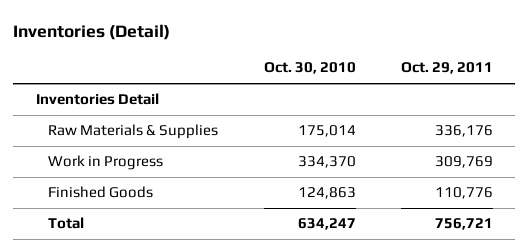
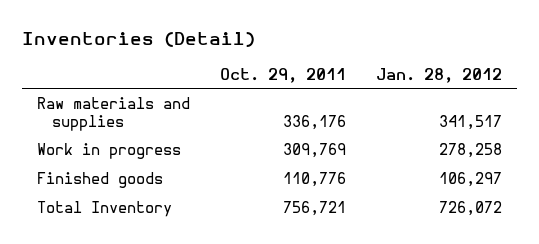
- | Oct. 30, 2010 | Oct. 29, 2011
+ | Oct. 29, 2011 | Jan. 28, 2012
- Inventories Detail
- Raw Materials & Supplies | 175,014 | 336,176
- Work in Progress | 334,370 | 309,769
- Finished Goods | 124,863 | 110,776
- Total | 634,247 | 756,721
+ Raw materials and supplies | 336,176 | 341,517
+ Work in progress | 309,769 | 278,258
+ Finished goods | 110,776 | 106,297
+ Total Inventory | 756,721 | 726,072

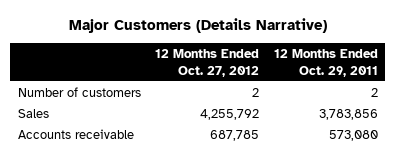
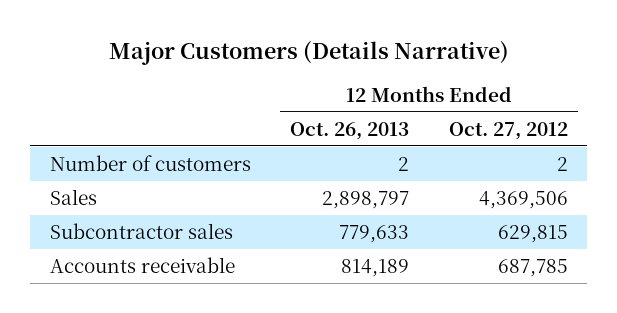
- | 12 Months Ended Oct. 27, 2012 | 12 Months Ended Oct. 29, 2011
+ | 12 Months Ended Oct. 26, 2013 | 12 Months Ended Oct. 27, 2012
- Sales | 4,255,792 | 3,783,856
+ Sales | 2,898,797 | 4,369,506
+ Subcontractor sales | 779,633 | 629,815

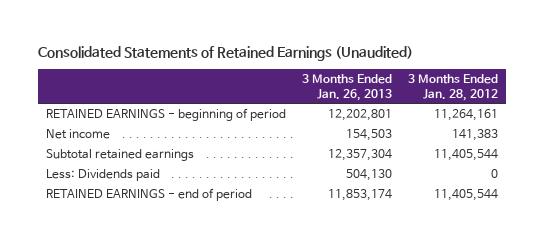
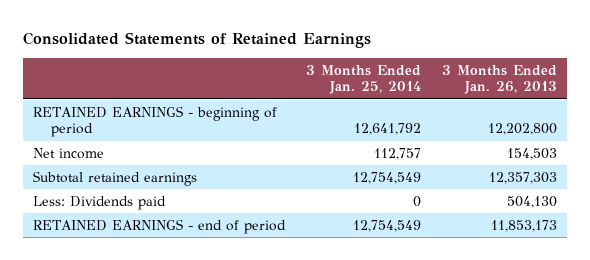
- Consolidated Statements of Retained Earnings (Unaudited)
+ Consolidated Statements of Retained Earnings
- | 3 Months Ended Jan. 26, 2013 | 3 Months Ended Jan. 28, 2012
+ | 3 Months Ended Jan. 25, 2014 | 3 Months Ended Jan. 26, 2013
- RETAINED EARNINGS - beginning of period | 12,202,801 | 11,264,161
+ RETAINED EARNINGS - beginning of period | 12,641,792 | 12,202,800
- Subtotal retained earnings | 12,357,304 | 11,405,544
+ Subtotal retained earnings | 12,754,549 | 12,357,303
- RETAINED EARNINGS - end of period | 11,853,174 | 11,405,544
+ RETAINED EARNINGS - end of period | 12,754,549 | 11,853,173

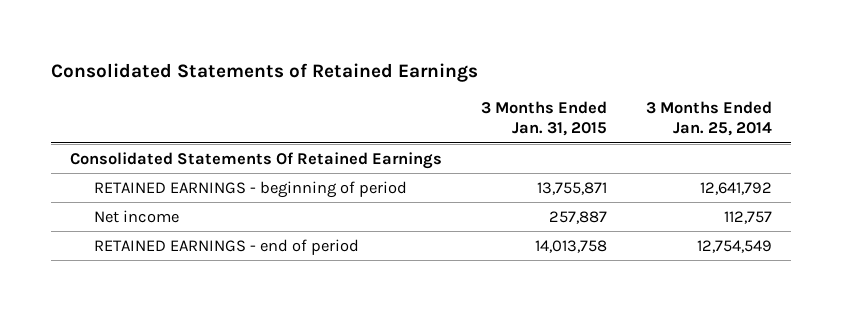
- | 3 Months Ended Jan. 25, 2014 | 3 Months Ended Jan. 26, 2013
+ | 3 Months Ended Jan. 31, 2015 | 3 Months Ended Jan. 25, 2014
+ Consolidated Statements Of Retained Earnings
- Subtotal retained earnings | 12,754,549 | 12,357,303
- Less: Dividends paid | 0 | 504,130

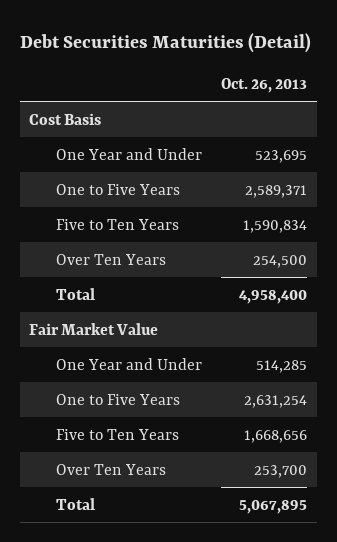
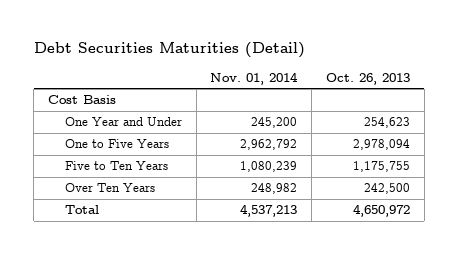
- | Oct. 26, 2013
+ | Nov. 01, 2014 | Oct. 26, 2013
- One Year and Under | 523,695
- One to Five Years | 2,589,371
- Five to Ten Years | 1,590,834
- Over Ten Years | 254,500
- Total | 4,958,400
- Fair Market Value
- One Year and Under | 514,285
- One to Five Years | 2,631,254
- Five to Ten Years | 1,668,656
- Over Ten Years | 253,700
- Total | 5,067,895
+ One Year and Under | 245,200 | 254,623
+ One to Five Years | 2,962,792 | 2,978,094
+ Five to Ten Years | 1,080,239 | 1,175,755
+ Over Ten Years | 248,982 | 242,500
+ Total | 4,537,213 | 4,650,972

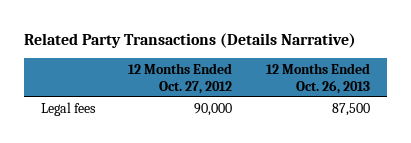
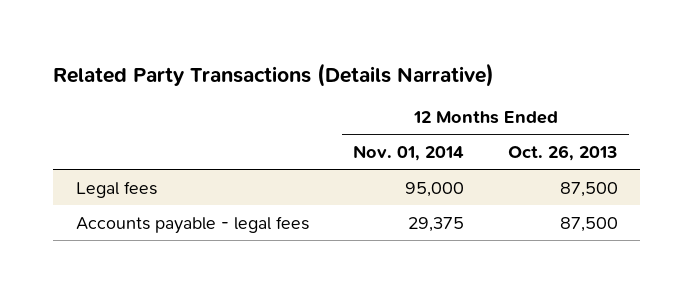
- | 12 Months Ended Oct. 27, 2012 | 12 Months Ended Oct. 26, 2013
+ | 12 Months Ended Nov. 01, 2014 | 12 Months Ended Oct. 26, 2013
+ Accounts payable - legal fees | 29,375 | 87,500

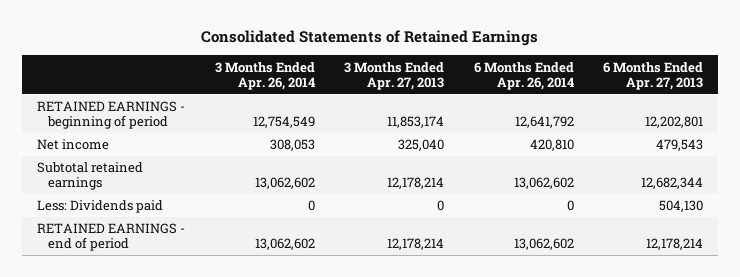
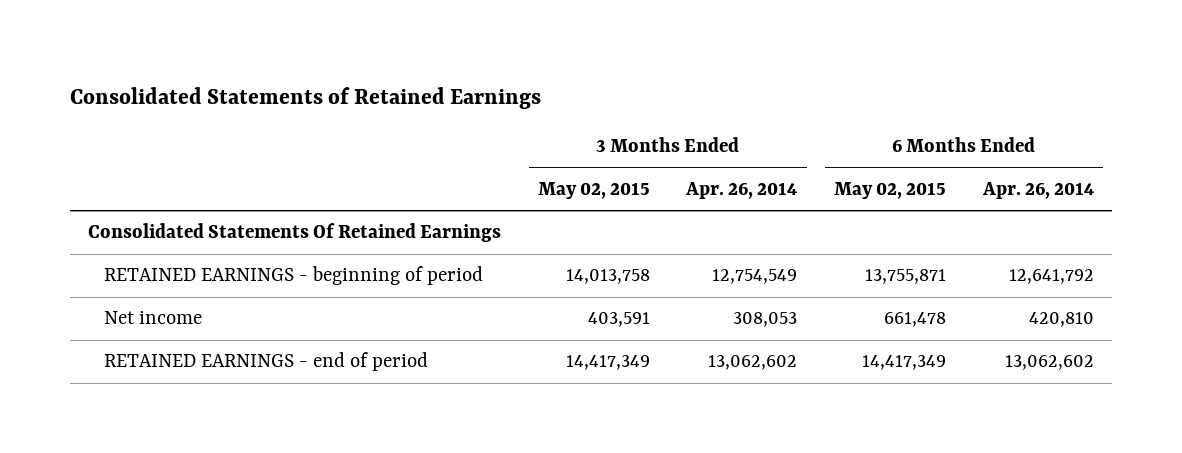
- | 3 Months Ended Apr. 26, 2014 | 3 Months Ended Apr. 27, 2013 | 6 Months Ended Apr. 26, 2014 | 6 Months Ended Apr. 27, 2013
+ | 3 Months Ended May 02, 2015 | 3 Months Ended Apr. 26, 2014 | 6 Months Ended May 02, 2015 | 6 Months Ended Apr. 26, 2014
+ Consolidated Statements Of Retained Earnings
- Subtotal retained earnings | 13,062,602 | 12,178,214 | 13,062,602 | 12,682,344
- Less: Dividends paid | 0 | 0 | 0 | 504,130

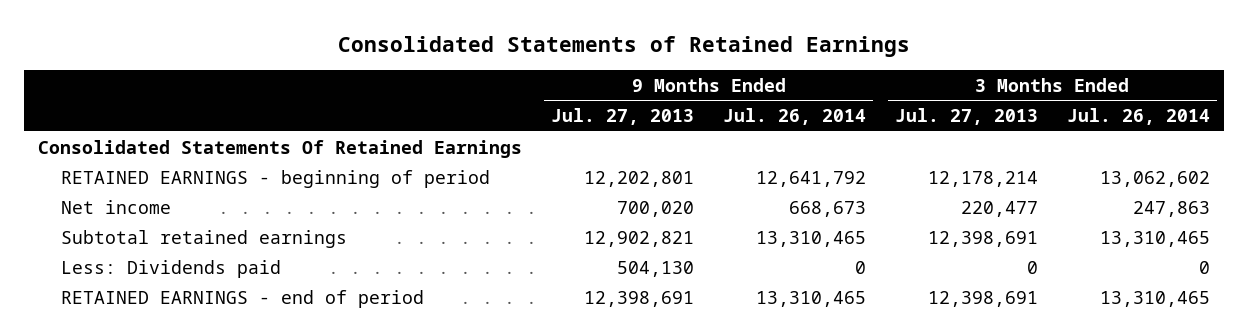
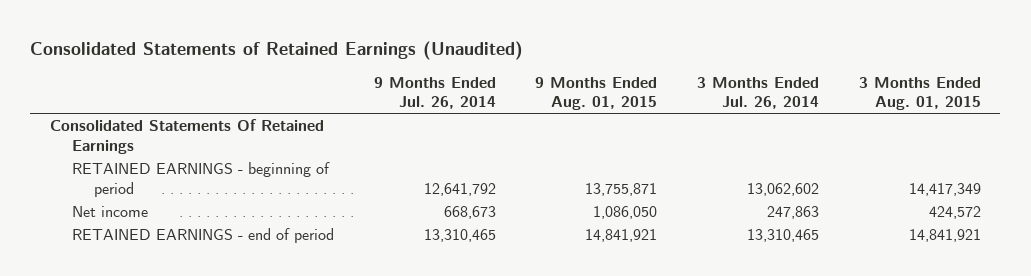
- Consolidated Statements of Retained Earnings
+ Consolidated Statements of Retained Earnings (Unaudited)
- | 9 Months Ended Jul. 27, 2013 | 9 Months Ended Jul. 26, 2014 | 3 Months Ended Jul. 27, 2013 | 3 Months Ended Jul. 26, 2014
+ | 9 Months Ended Jul. 26, 2014 | 9 Months Ended Aug. 01, 2015 | 3 Months Ended Jul. 26, 2014 | 3 Months Ended Aug. 01, 2015
- Subtotal retained earnings | 12,902,821 | 13,310,465 | 12,398,691 | 13,310,465
- Less: Dividends paid | 504,130 | 0 | 0 | 0

